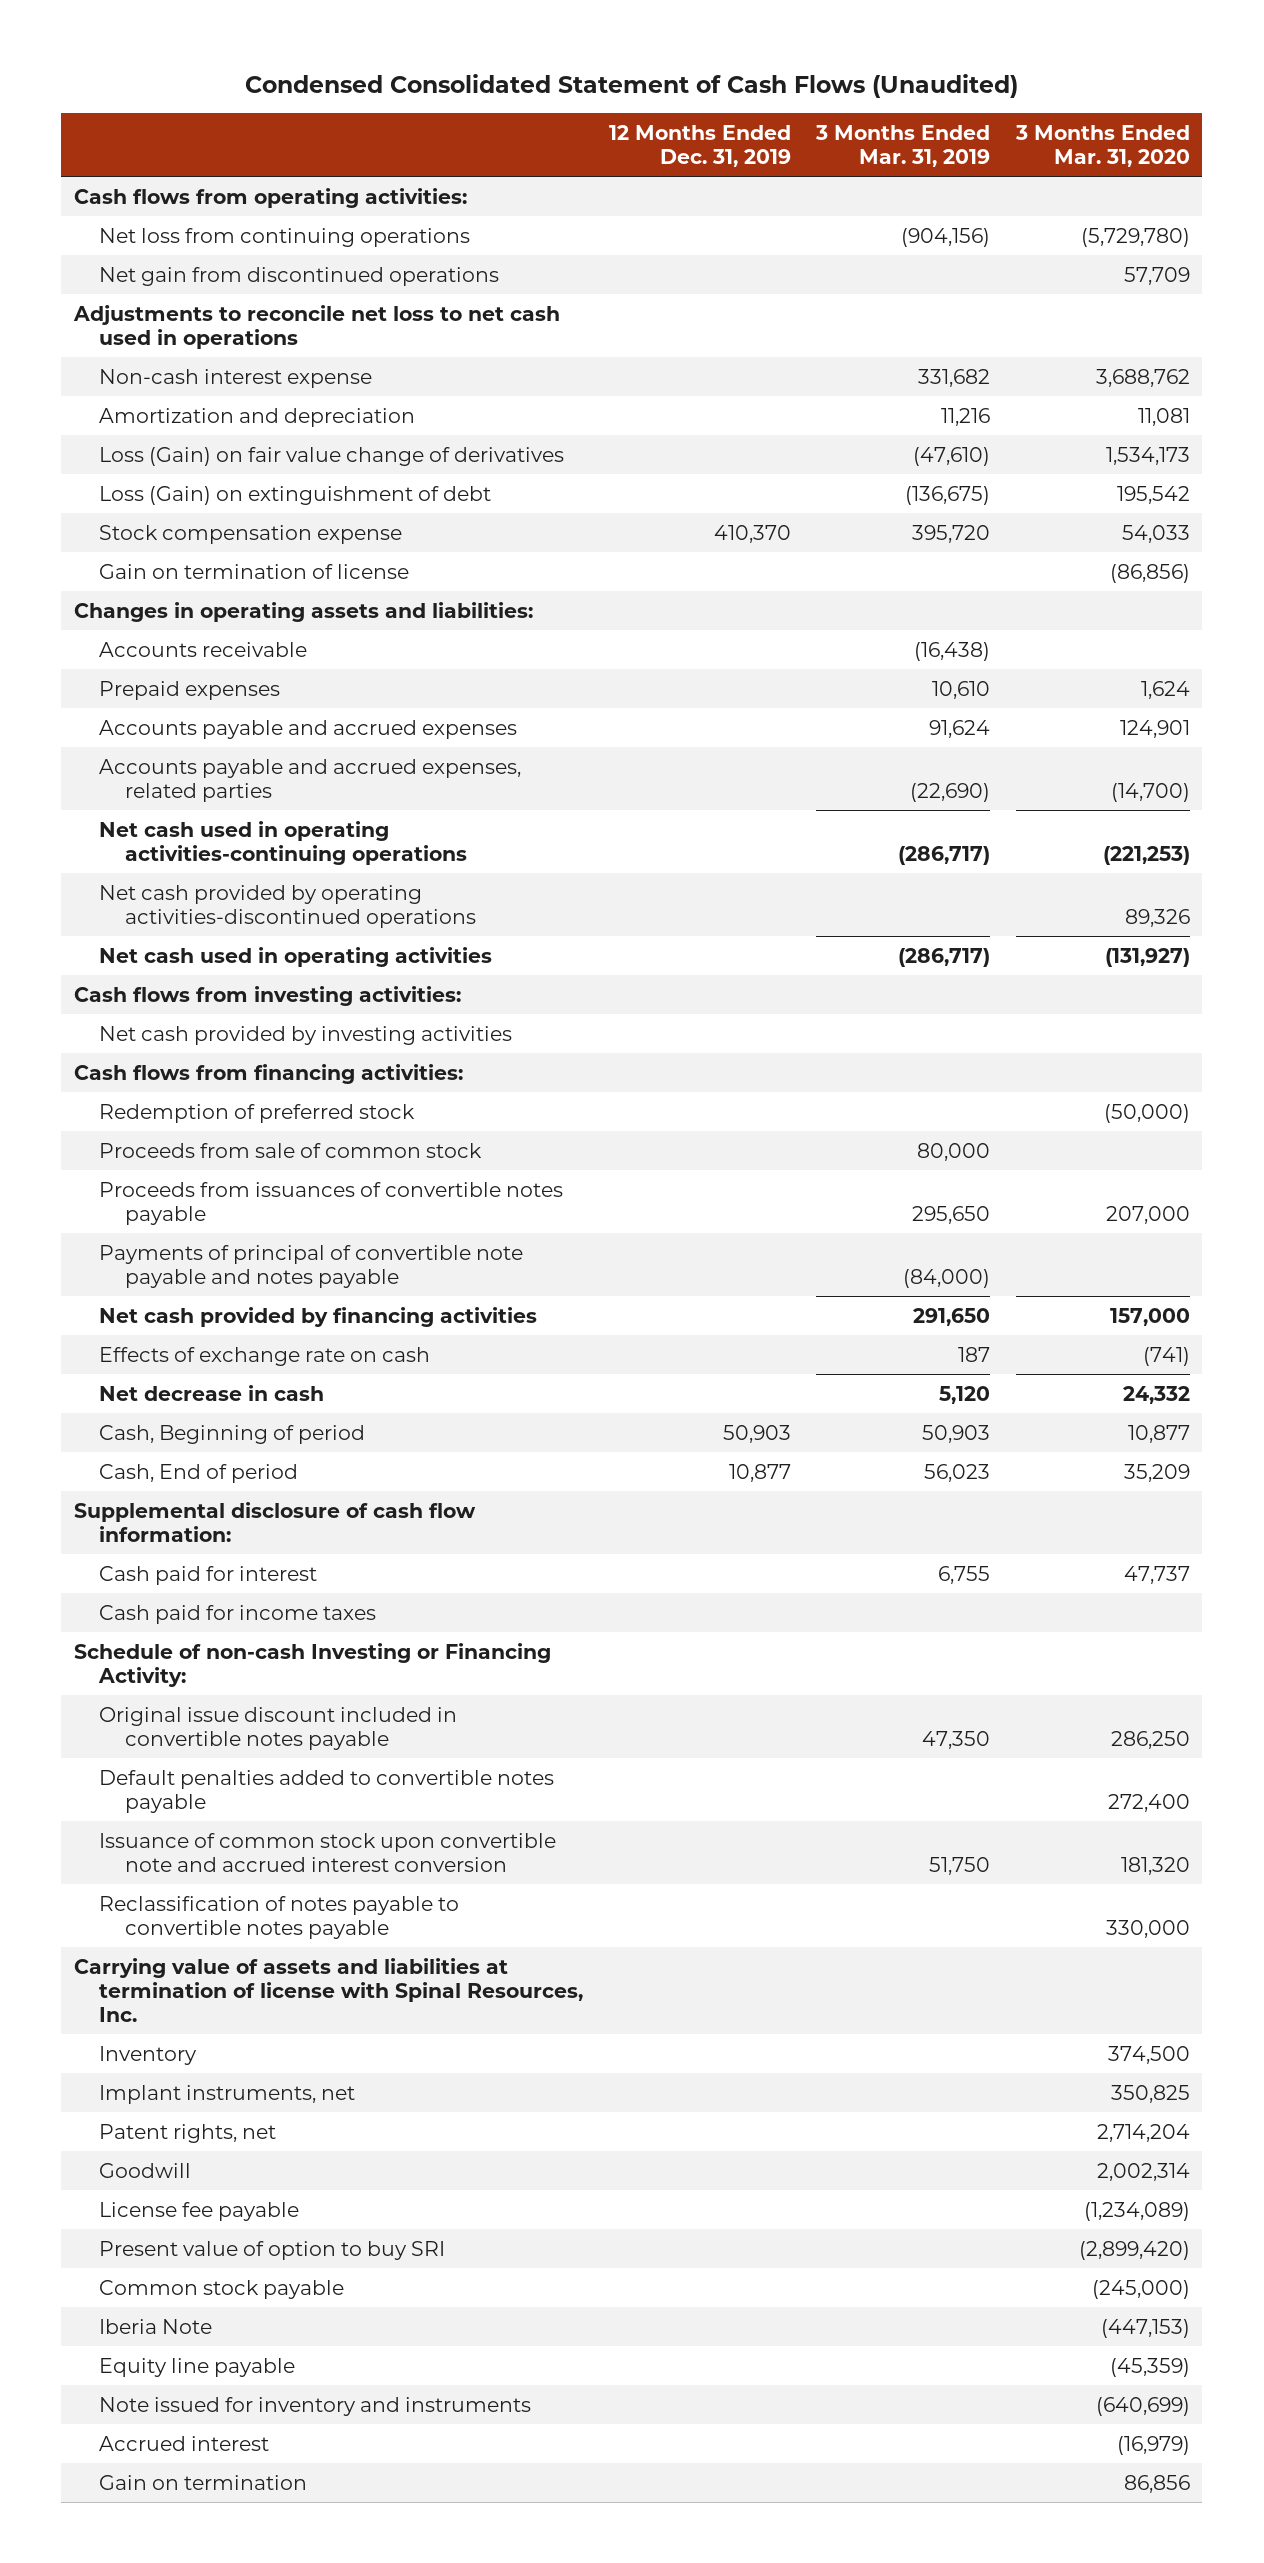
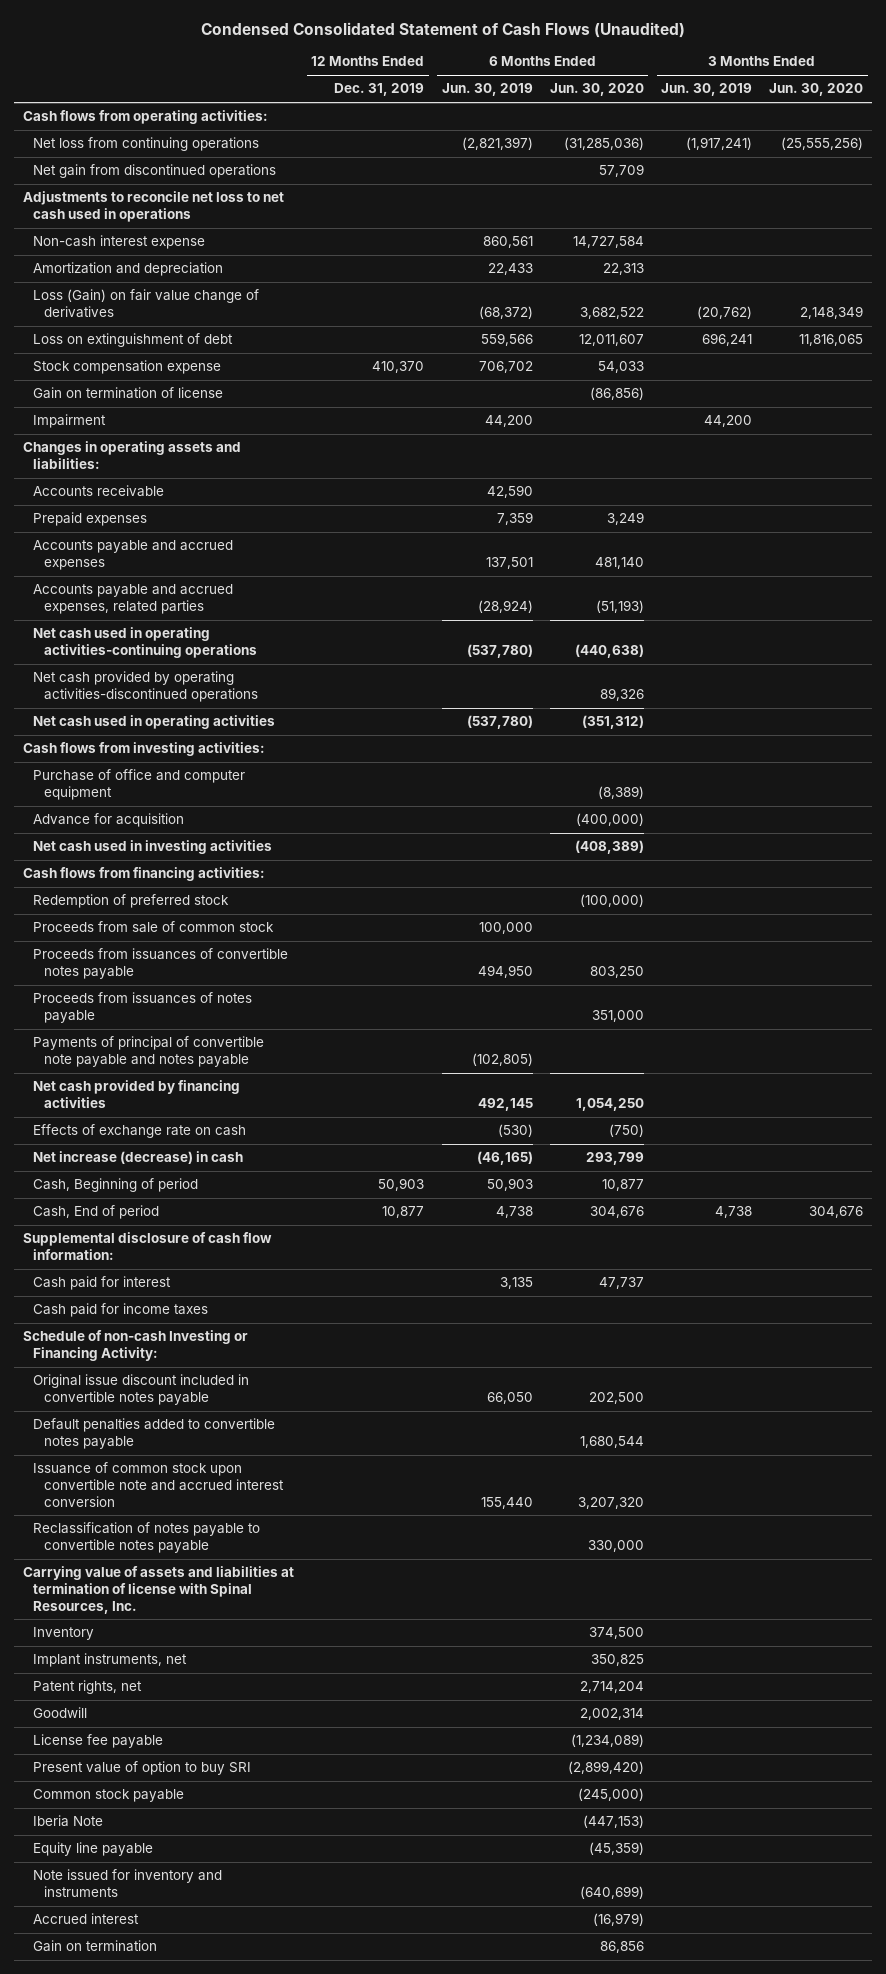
- | 12 Months Ended Dec. 31, 2019 | 3 Months Ended Mar. 31, 2019 | 3 Months Ended Mar. 31, 2020
+ | 12 Months Ended Dec. 31, 2019 | 6 Months Ended Jun. 30, 2019 | 6 Months Ended Jun. 30, 2020 | 3 Months Ended Jun. 30, 2019 | 3 Months Ended Jun. 30, 2020
- Loss (Gain) on extinguishment of debt | | (136,675) | 195,542
+ Loss on extinguishment of debt | | 559,566 | 12,011,607 | 696,241 | 11,816,065
+ Impairment | | 44,200 | | 44,200 |
- Net cash provided by investing activities
+ Purchase of office and computer equipment | | | (8,389) | |
+ Advance for acquisition | | | (400,000) | |
+ Net cash used in investing activities | | | (408,389) | |
+ Proceeds from issuances of notes payable | | | 351,000 | |
- Net decrease in cash | | 5,120 | 24,332
+ Net increase (decrease) in cash | | (46,165) | 293,799 | |

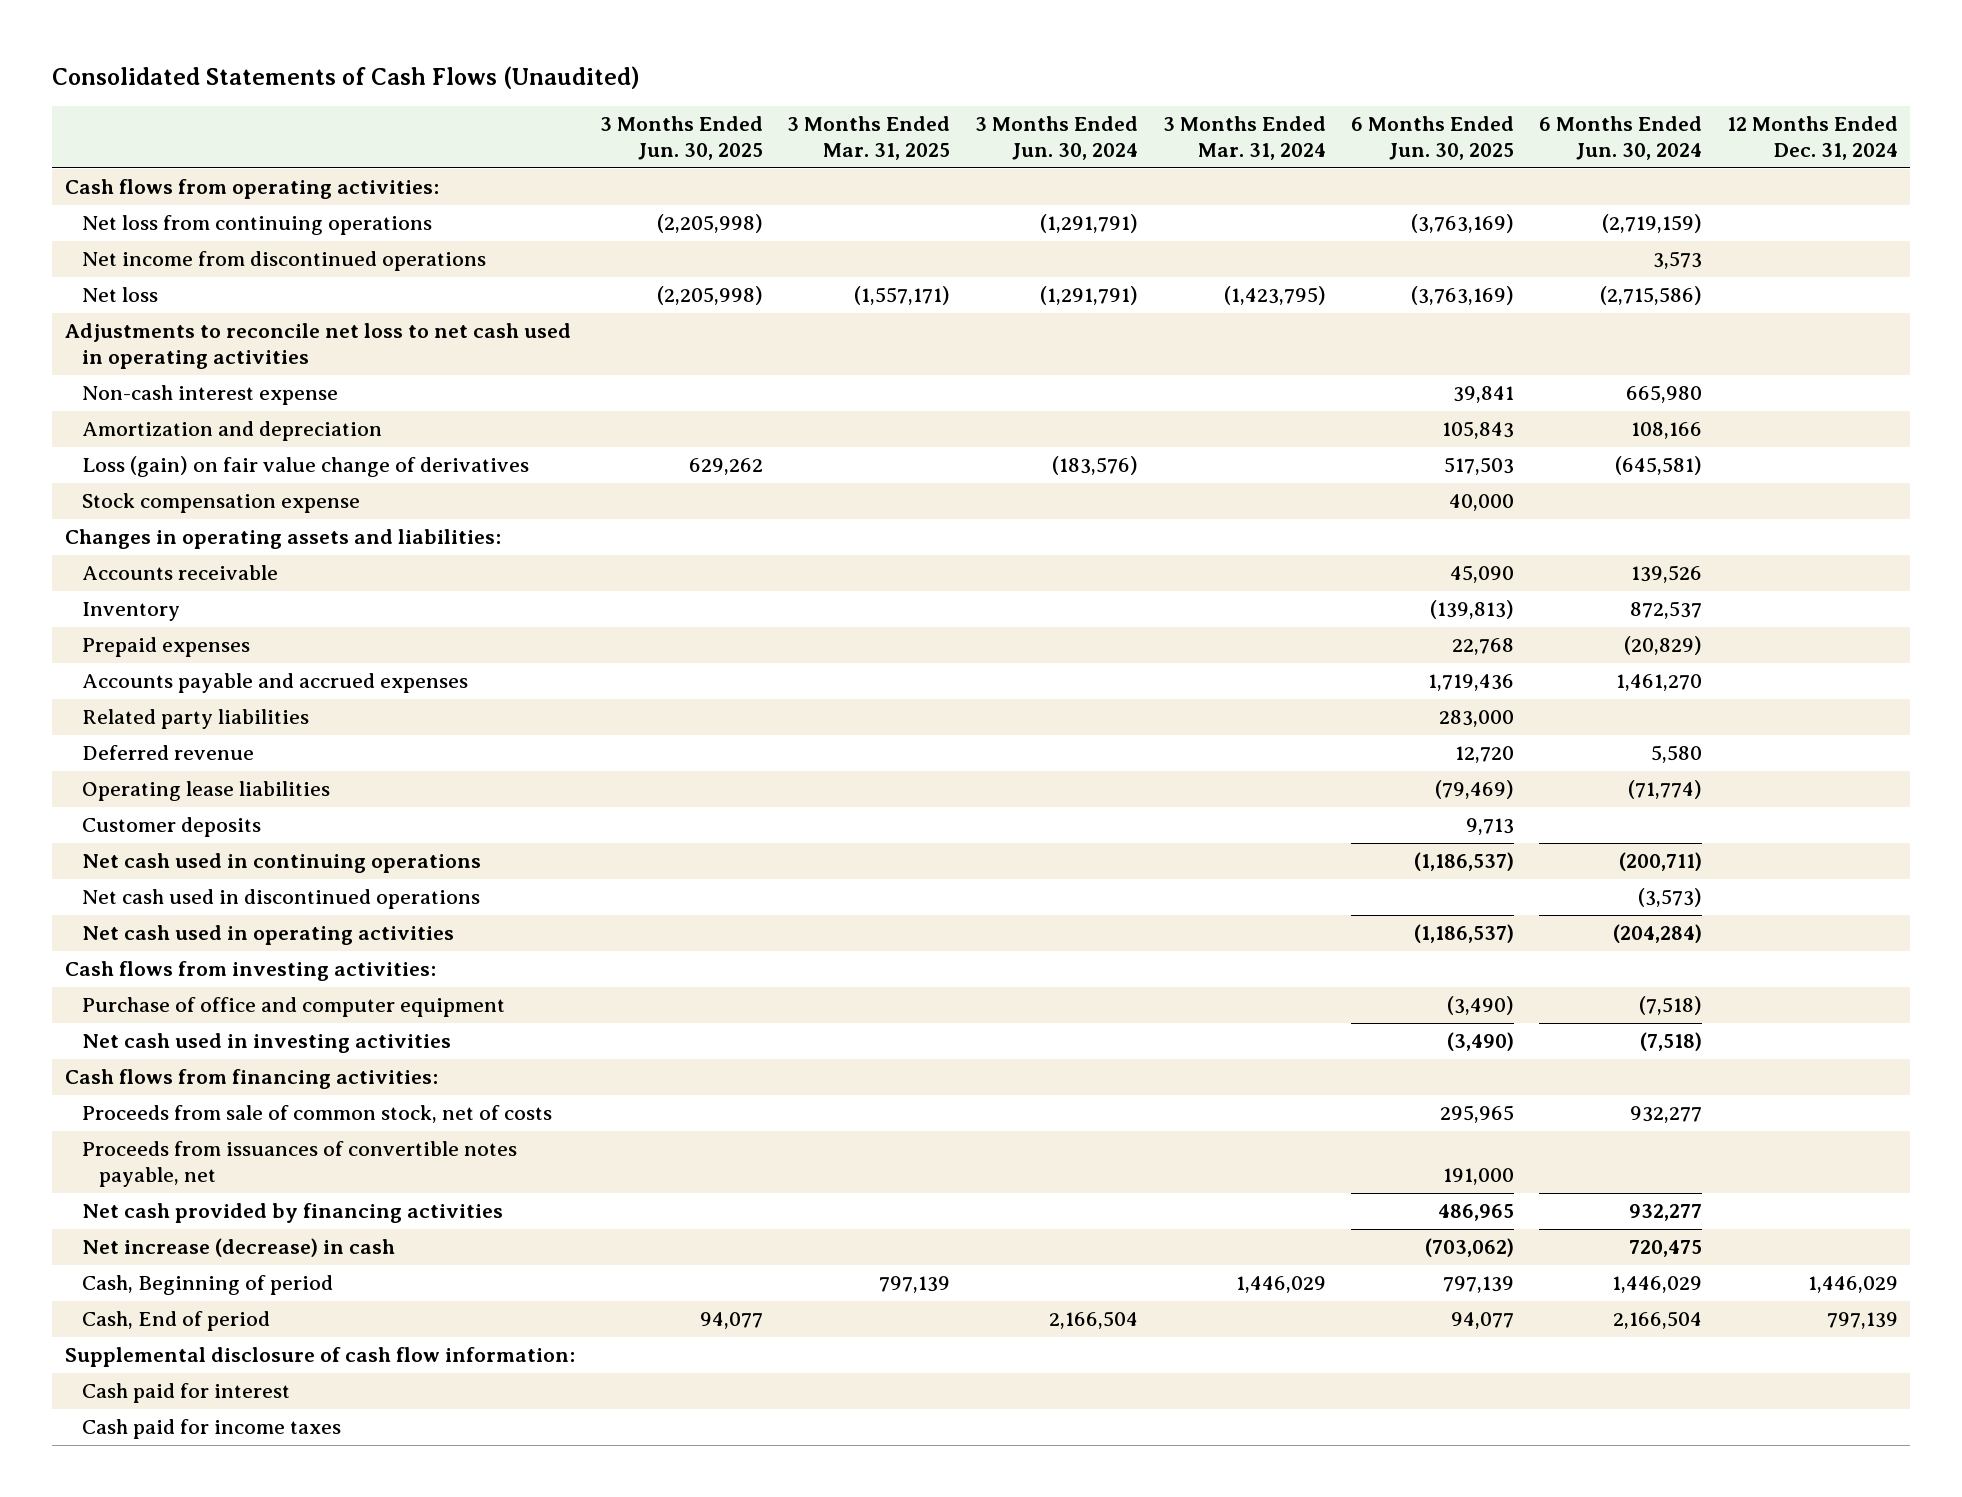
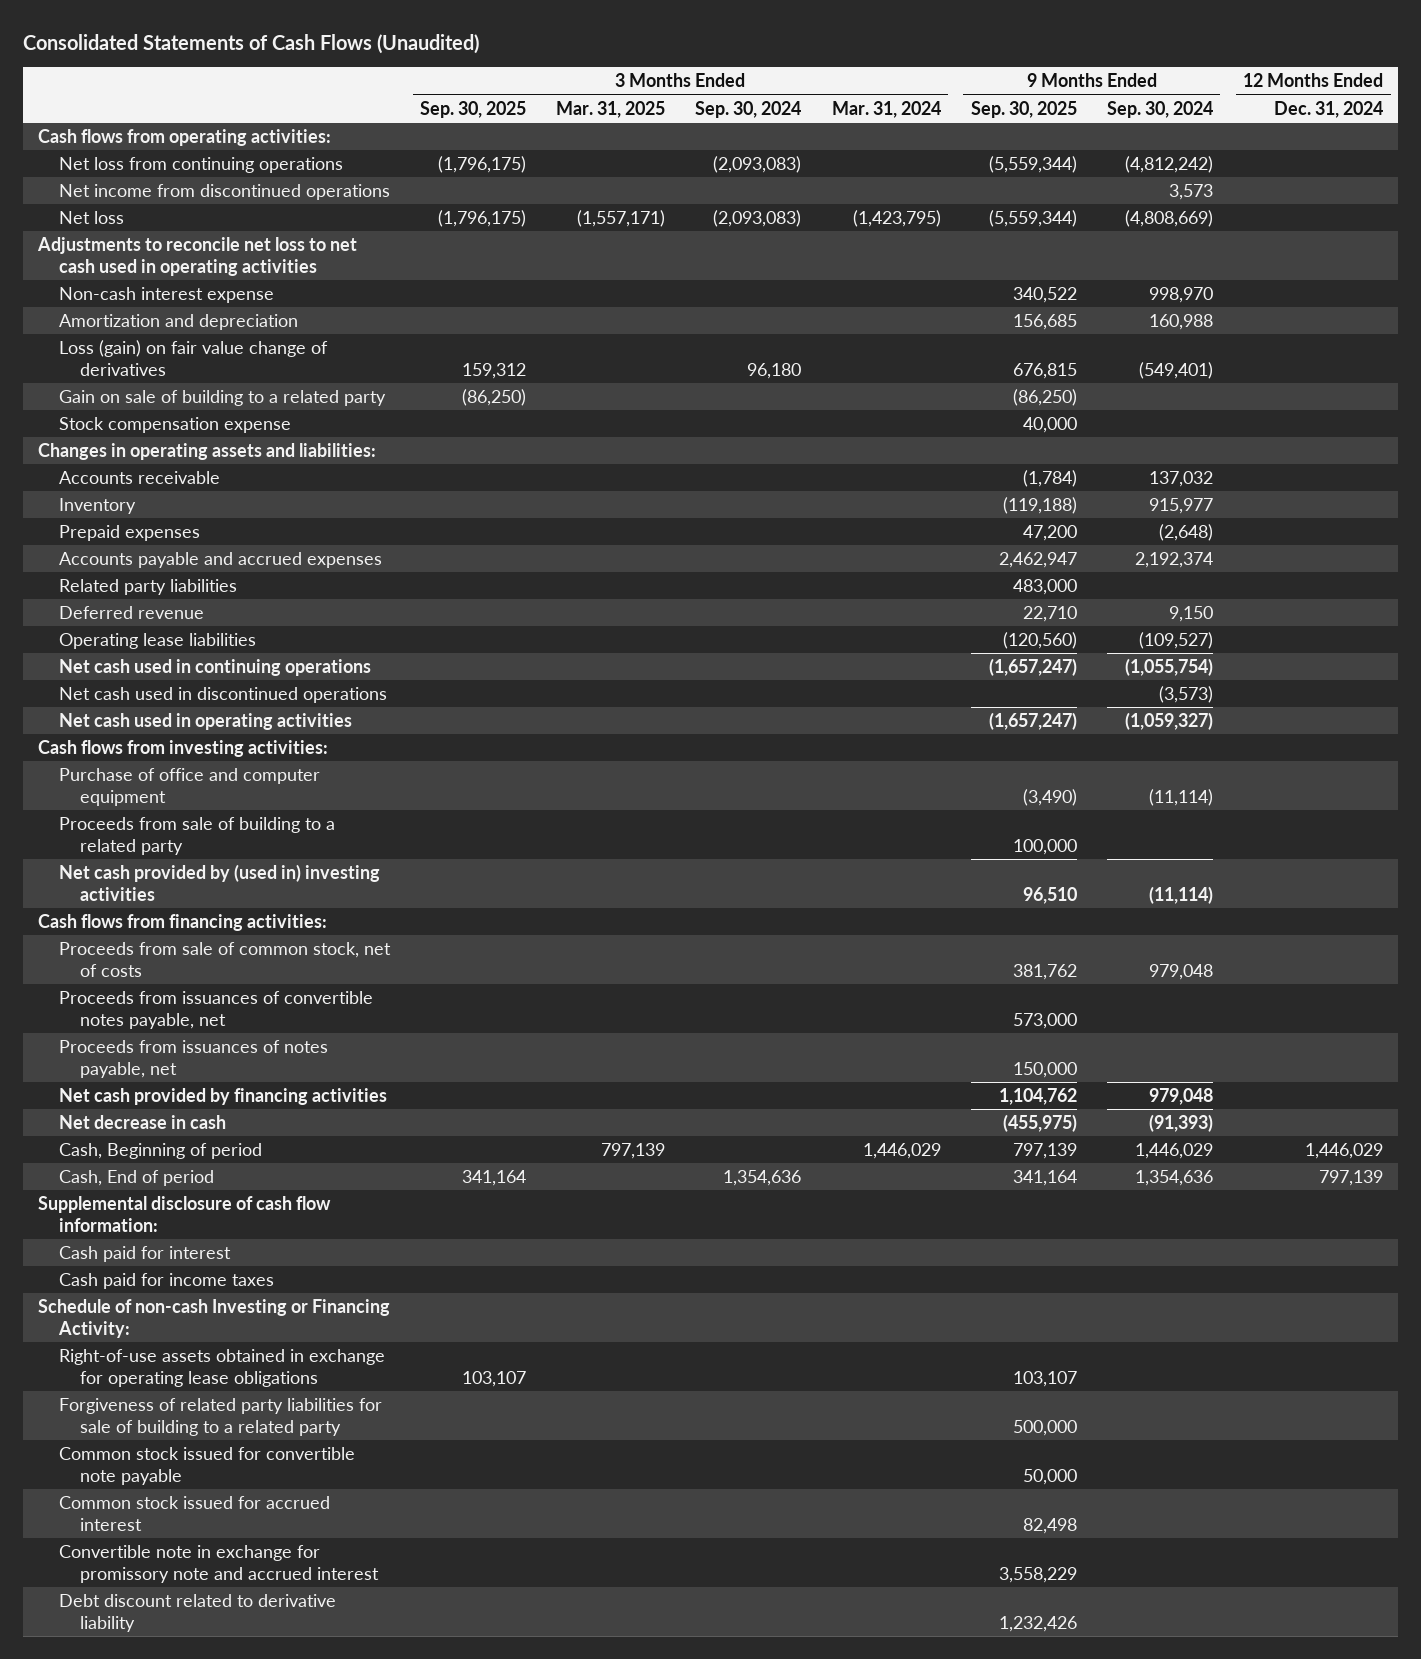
- | 3 Months Ended Jun. 30, 2025 | 3 Months Ended Mar. 31, 2025 | 3 Months Ended Jun. 30, 2024 | 3 Months Ended Mar. 31, 2024 | 6 Months Ended Jun. 30, 2025 | 6 Months Ended Jun. 30, 2024 | 12 Months Ended Dec. 31, 2024
+ | 3 Months Ended Sep. 30, 2025 | 3 Months Ended Mar. 31, 2025 | 3 Months Ended Sep. 30, 2024 | 3 Months Ended Mar. 31, 2024 | 9 Months Ended Sep. 30, 2025 | 9 Months Ended Sep. 30, 2024 | 12 Months Ended Dec. 31, 2024
+ Gain on sale of building to a related party | (86,250) | | | | (86,250) | |
- Customer deposits | | | | | 9,713 | |
- Net cash used in investing activities | | | | | (3,490) | (7,518) |
+ Proceeds from sale of building to a related party | | | | | 100,000 | |
+ Net cash provided by (used in) investing activities | | | | | 96,510 | (11,114) |
+ Proceeds from issuances of notes payable, net | | | | | 150,000 | |
- Net increase (decrease) in cash | | | | | (703,062) | 720,475 |
+ Net decrease in cash | | | | | (455,975) | (91,393) |
+ Schedule of non-cash Investing or Financing Activity:
+ Right-of-use assets obtained in exchange for operating lease obligations | 103,107 | | | | 103,107 | |
+ Forgiveness of related party liabilities for sale of building to a related party | | | | | 500,000 | |
+ Common stock issued for convertible note payable | | | | | 50,000 | |
+ Common stock issued for accrued interest | | | | | 82,498 | |
+ Convertible note in exchange for promissory note and accrued interest | | | | | 3,558,229 | |
+ Debt discount related to derivative liability | | | | | 1,232,426 | |

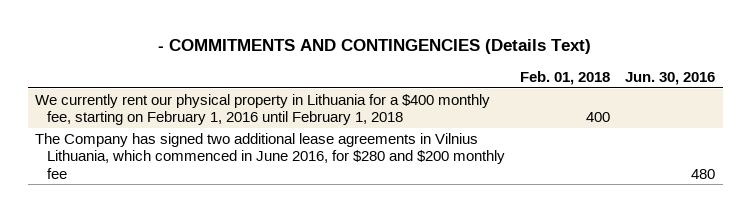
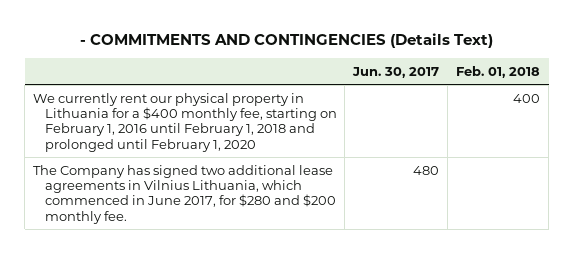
- | Feb. 01, 2018 | Jun. 30, 2016
+ | Jun. 30, 2017 | Feb. 01, 2018
- We currently rent our physical property in Lithuania for a $400 monthly fee, starting on February 1, 2016 until February 1, 2018 | 400 |
- The Company has signed two additional lease agreements in Vilnius Lithuania, which commenced in June 2016, for $280 and $200 monthly fee | | 480
+ We currently rent our physical property in Lithuania for a $400 monthly fee, starting on February 1, 2016 until February 1, 2018 and prolonged until February 1, 2020 | | 400
+ The Company has signed two additional lease agreements in Vilnius Lithuania, which commenced in June 2017, for $280 and $200 monthly fee. | 480 |

